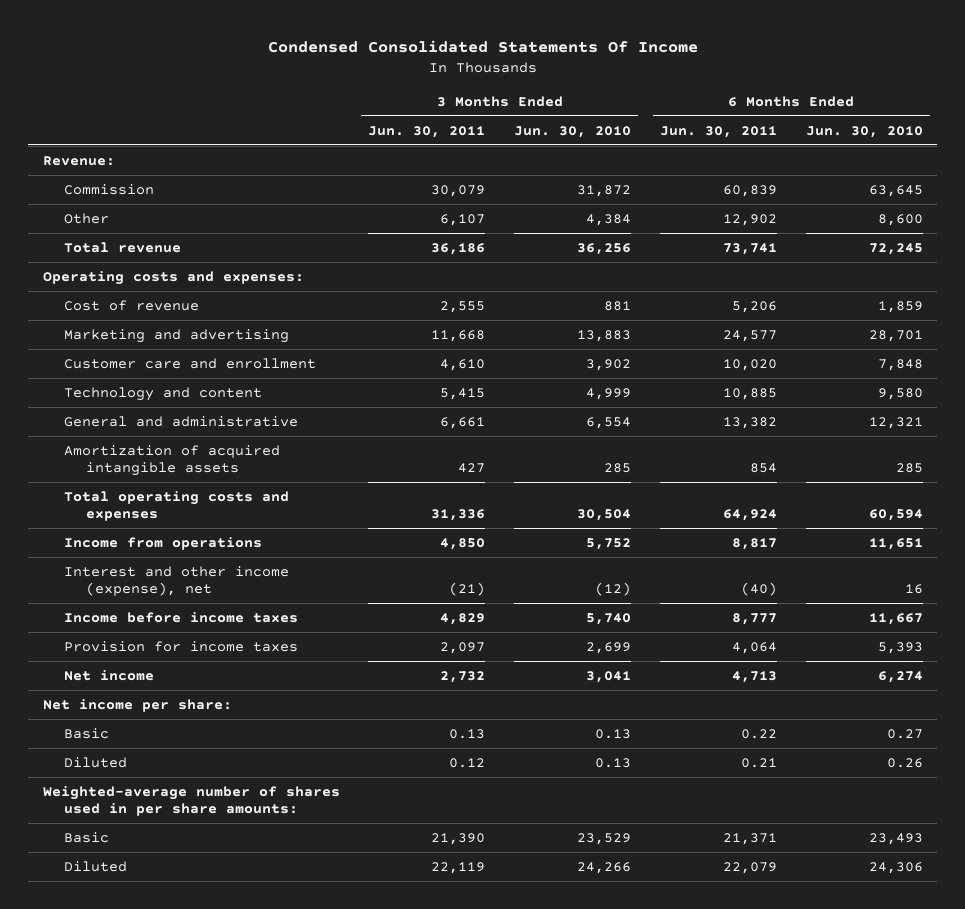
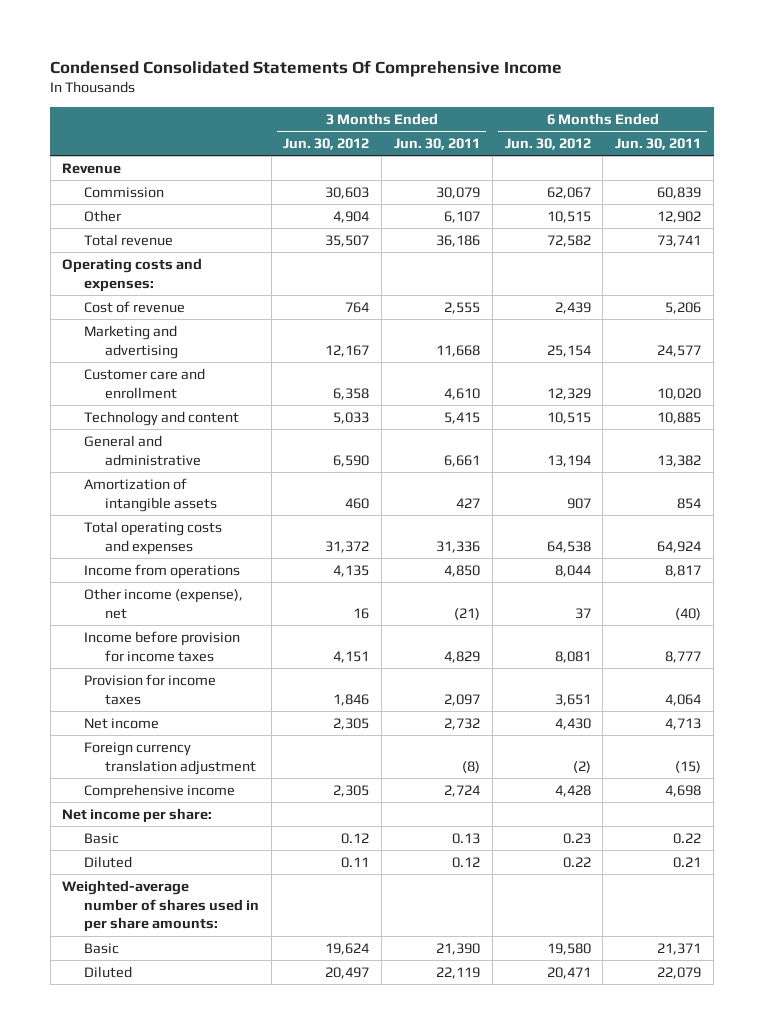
- Condensed Consolidated Statements Of Income
+ Condensed Consolidated Statements Of Comprehensive Income
- | 3 Months Ended Jun. 30, 2011 | 3 Months Ended Jun. 30, 2010 | 6 Months Ended Jun. 30, 2011 | 6 Months Ended Jun. 30, 2010
+ | 3 Months Ended Jun. 30, 2012 | 3 Months Ended Jun. 30, 2011 | 6 Months Ended Jun. 30, 2012 | 6 Months Ended Jun. 30, 2011
- Revenue:
+ Revenue
- Amortization of acquired intangible assets | 427 | 285 | 854 | 285
+ Amortization of intangible assets | 460 | 427 | 907 | 854
- Interest and other income (expense), net | (21) | (12) | (40) | 16
- Income before income taxes | 4,829 | 5,740 | 8,777 | 11,667
+ Other income (expense), net | 16 | (21) | 37 | (40)
+ Income before provision for income taxes | 4,151 | 4,829 | 8,081 | 8,777
+ Foreign currency translation adjustment | | (8) | (2) | (15)
+ Comprehensive income | 2,305 | 2,724 | 4,428 | 4,698

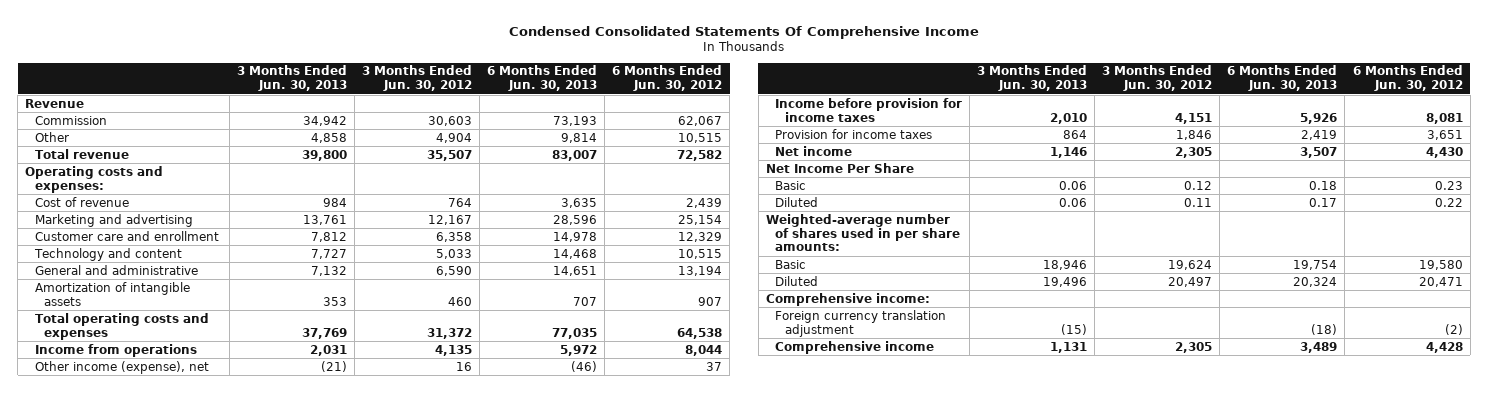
- | 3 Months Ended Jun. 30, 2012 | 3 Months Ended Jun. 30, 2011 | 6 Months Ended Jun. 30, 2012 | 6 Months Ended Jun. 30, 2011
+ | 3 Months Ended Jun. 30, 2013 | 3 Months Ended Jun. 30, 2012 | 6 Months Ended Jun. 30, 2013 | 6 Months Ended Jun. 30, 2012
- Net income per share:
+ Net Income Per Share
+ Comprehensive income:
moved down: Foreign currency translation adjustment | (15) | | (18) | (2)
moved down: Comprehensive income | 1,131 | 2,305 | 3,489 | 4,428

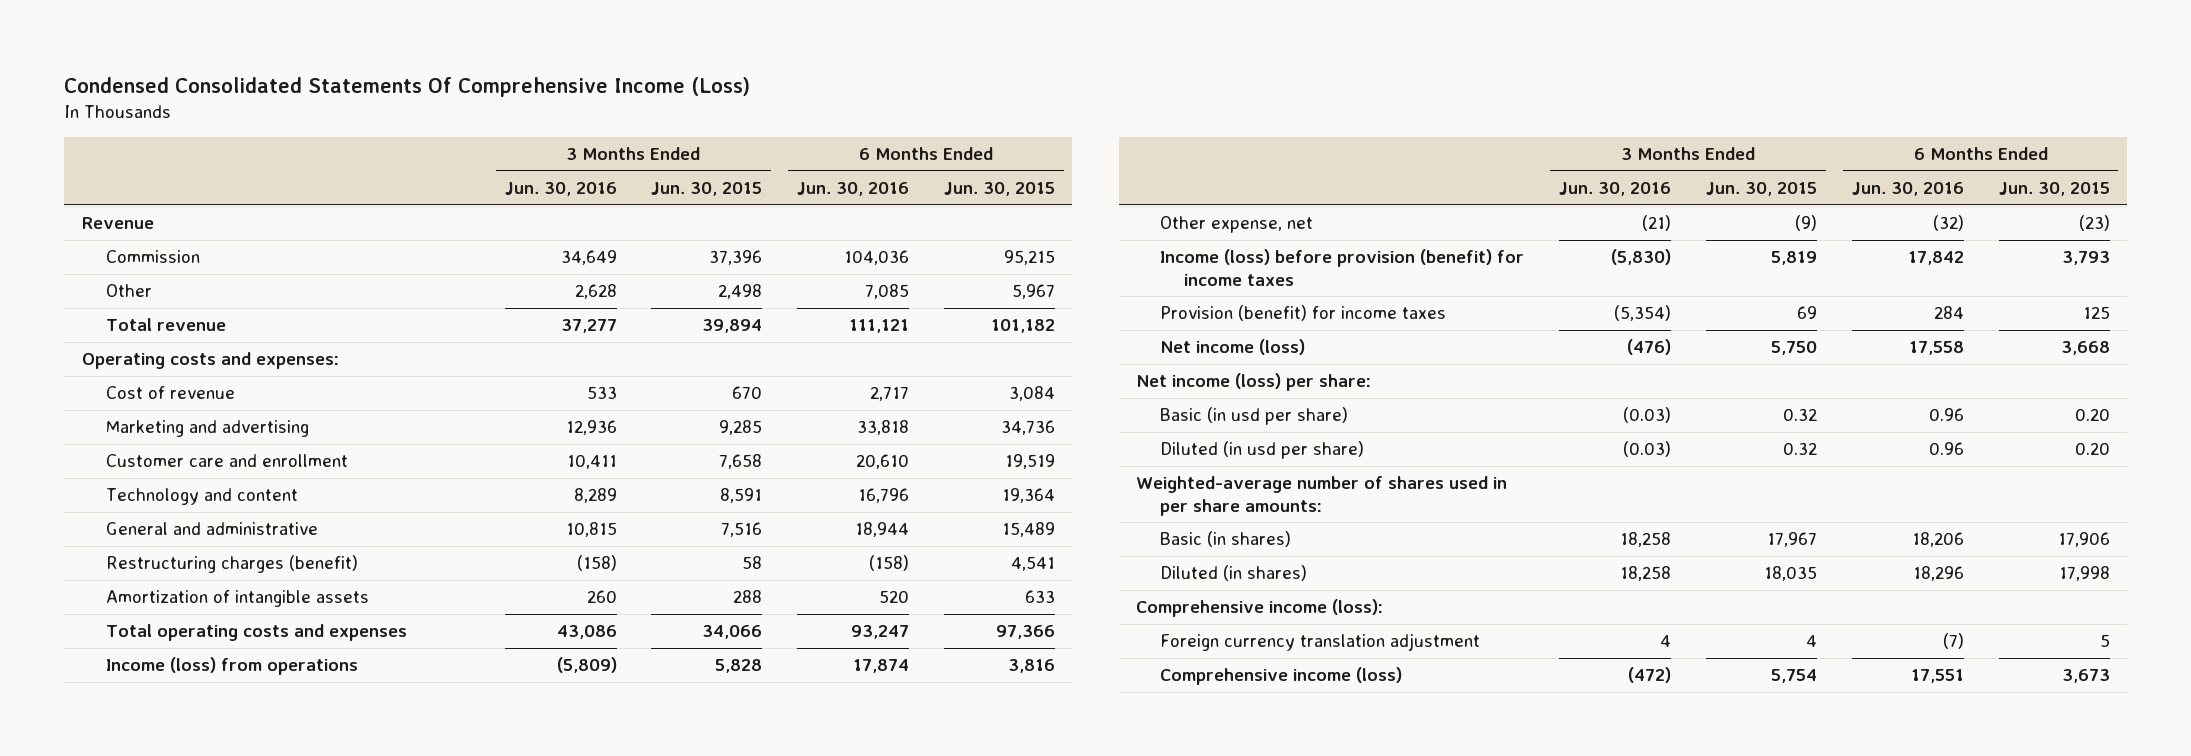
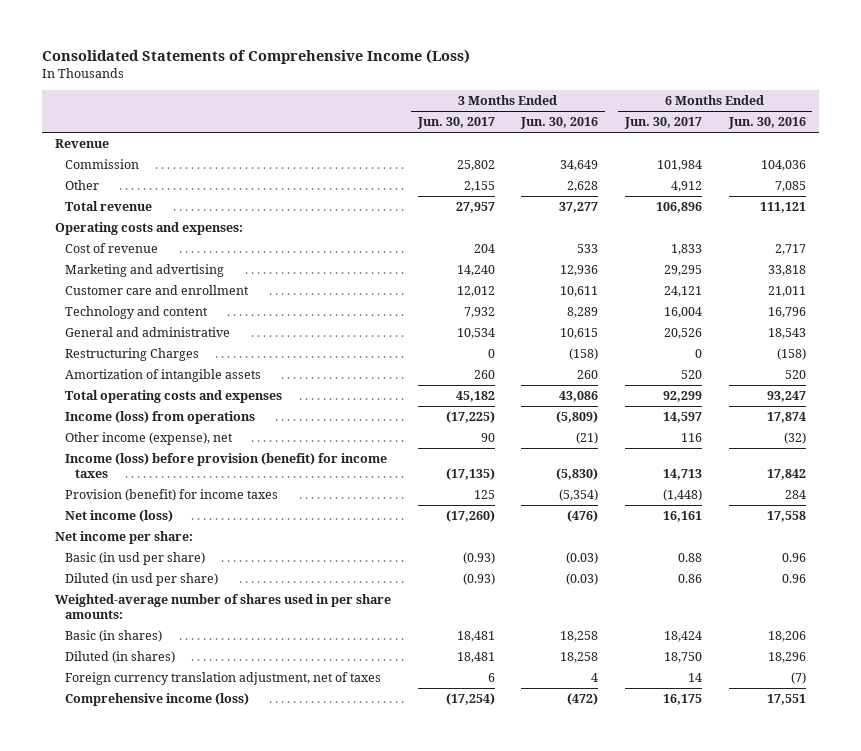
- Condensed Consolidated Statements Of Comprehensive Income (Loss)
+ Consolidated Statements of Comprehensive Income (Loss)
- | 3 Months Ended Jun. 30, 2016 | 3 Months Ended Jun. 30, 2015 | 6 Months Ended Jun. 30, 2016 | 6 Months Ended Jun. 30, 2015
+ | 3 Months Ended Jun. 30, 2017 | 3 Months Ended Jun. 30, 2016 | 6 Months Ended Jun. 30, 2017 | 6 Months Ended Jun. 30, 2016
- Customer care and enrollment | 10,411 | 7,658 | 20,610 | 19,519
+ Customer care and enrollment | 12,012 | 10,611 | 24,121 | 21,011
- General and administrative | 10,815 | 7,516 | 18,944 | 15,489
- Restructuring charges (benefit) | (158) | 58 | (158) | 4,541
+ General and administrative | 10,534 | 10,615 | 20,526 | 18,543
+ Restructuring Charges | 0 | (158) | 0 | (158)
- Other expense, net | (21) | (9) | (32) | (23)
+ Other income (expense), net | 90 | (21) | 116 | (32)
- Net income (loss) per share:
+ Net income per share:
- Comprehensive income (loss):
- Foreign currency translation adjustment | 4 | 4 | (7) | 5
+ Foreign currency translation adjustment, net of taxes | 6 | 4 | 14 | (7)

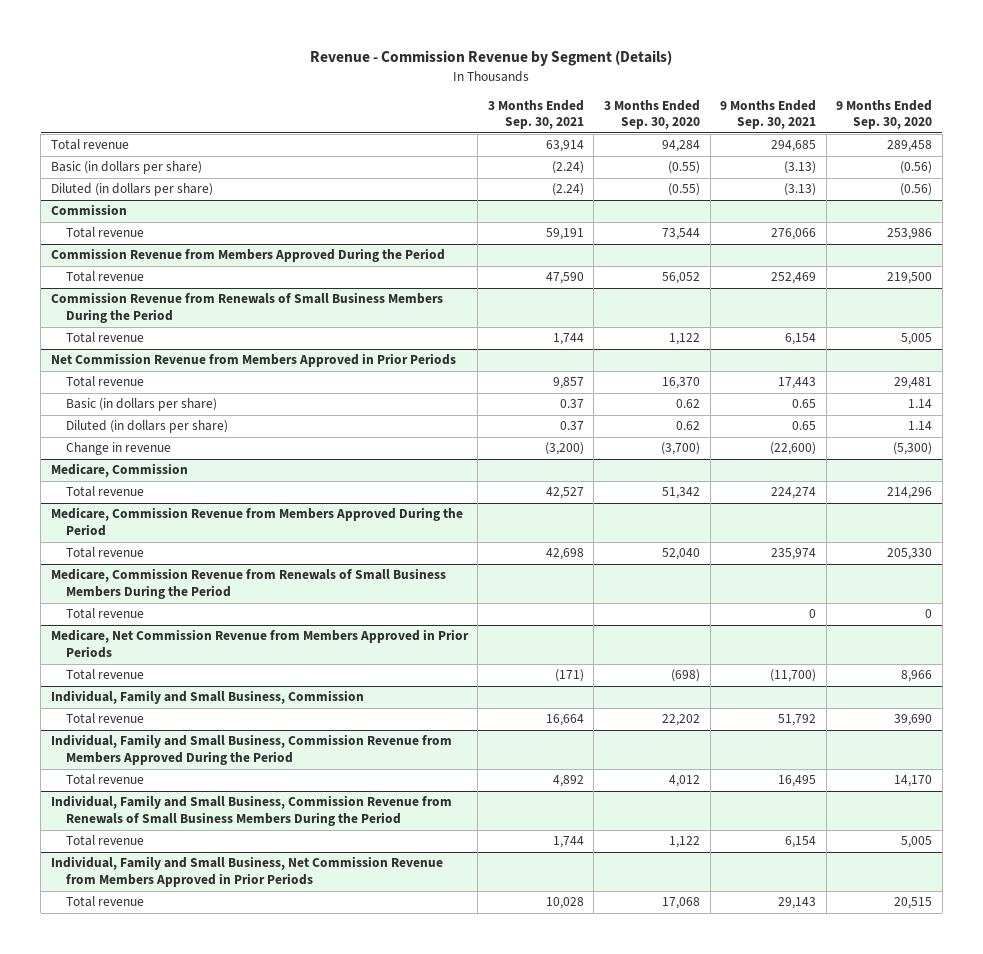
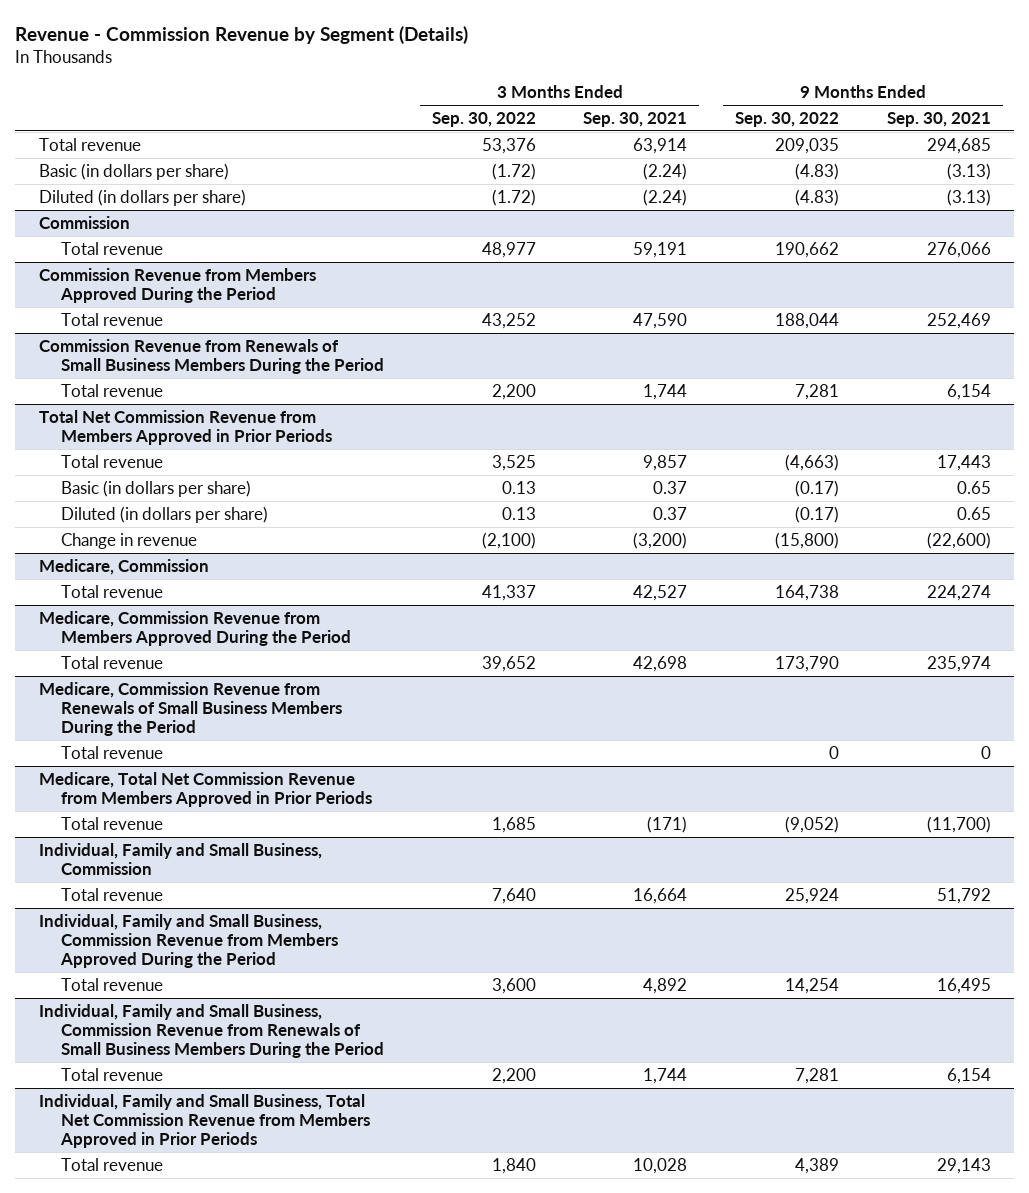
- | 3 Months Ended Sep. 30, 2021 | 3 Months Ended Sep. 30, 2020 | 9 Months Ended Sep. 30, 2021 | 9 Months Ended Sep. 30, 2020
+ | 3 Months Ended Sep. 30, 2022 | 3 Months Ended Sep. 30, 2021 | 9 Months Ended Sep. 30, 2022 | 9 Months Ended Sep. 30, 2021
- Net Commission Revenue from Members Approved in Prior Periods
+ Total Net Commission Revenue from Members Approved in Prior Periods
- Medicare, Net Commission Revenue from Members Approved in Prior Periods
+ Medicare, Total Net Commission Revenue from Members Approved in Prior Periods
- Individual, Family and Small Business, Net Commission Revenue from Members Approved in Prior Periods
+ Individual, Family and Small Business, Total Net Commission Revenue from Members Approved in Prior Periods

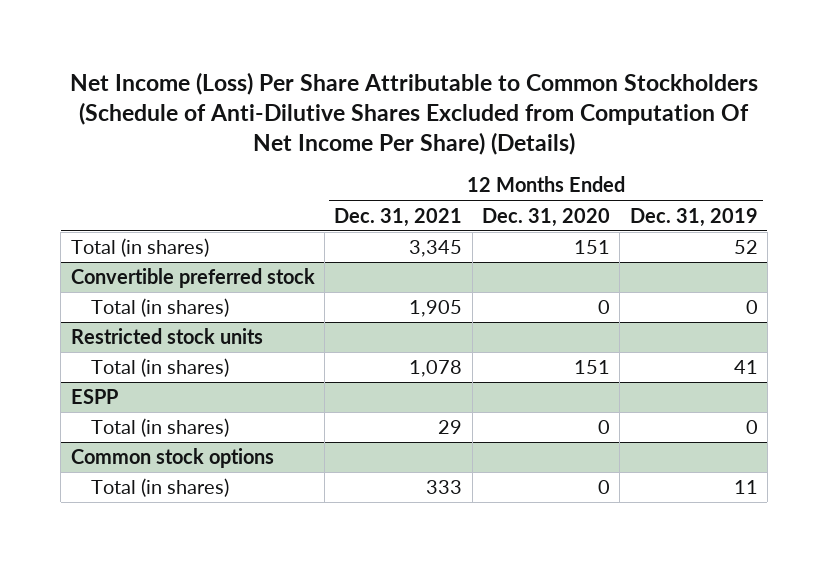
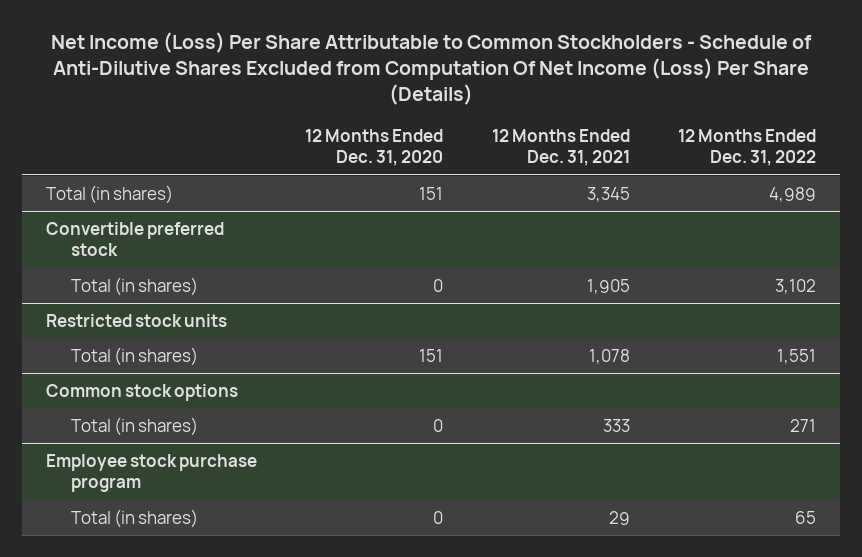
- Net Income (Loss) Per Share Attributable to Common Stockholders (Schedule of Anti-Dilutive Shares Excluded from Computation Of Net Income Per Share) (Details)
+ Net Income (Loss) Per Share Attributable to Common Stockholders - Schedule of Anti-Dilutive Shares Excluded from Computation Of Net Income (Loss) Per Share (Details)
- | 12 Months Ended Dec. 31, 2021 | 12 Months Ended Dec. 31, 2020 | 12 Months Ended Dec. 31, 2019
+ | 12 Months Ended Dec. 31, 2020 | 12 Months Ended Dec. 31, 2021 | 12 Months Ended Dec. 31, 2022
- ESPP
- Total (in shares) | 29 | 0 | 0
+ Employee stock purchase program
+ Total (in shares) | 0 | 29 | 65

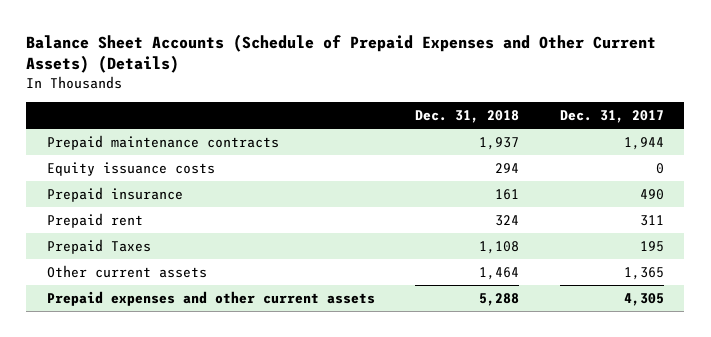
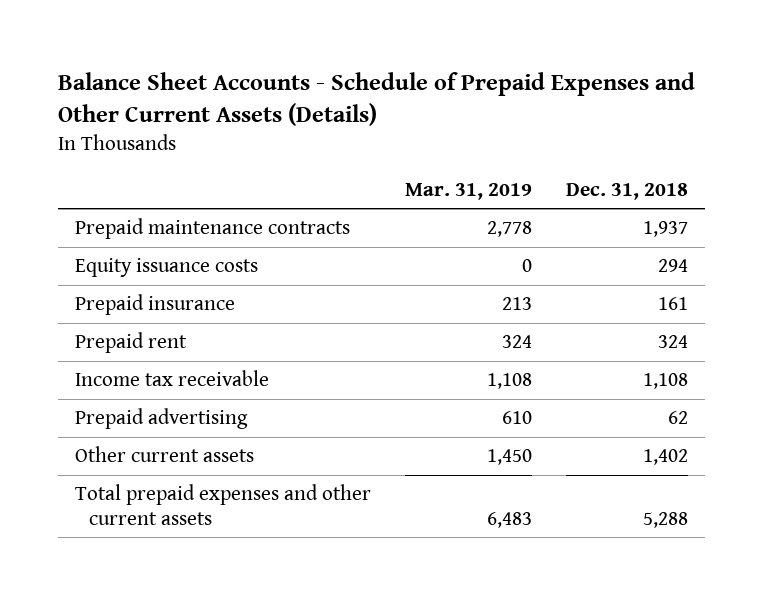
- Balance Sheet Accounts (Schedule of Prepaid Expenses and Other Current Assets) (Details)
+ Balance Sheet Accounts - Schedule of Prepaid Expenses and Other Current Assets (Details)
- | Dec. 31, 2018 | Dec. 31, 2017
+ | Mar. 31, 2019 | Dec. 31, 2018
- Prepaid Taxes | 1,108 | 195
- Other current assets | 1,464 | 1,365
- Prepaid expenses and other current assets | 5,288 | 4,305
+ Income tax receivable | 1,108 | 1,108
+ Prepaid advertising | 610 | 62
+ Other current assets | 1,450 | 1,402
+ Total prepaid expenses and other current assets | 6,483 | 5,288

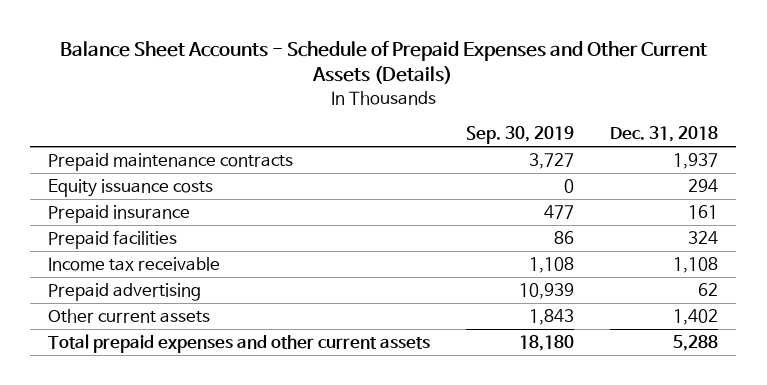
- | Mar. 31, 2019 | Dec. 31, 2018
+ | Sep. 30, 2019 | Dec. 31, 2018
- Prepaid rent | 324 | 324
+ Prepaid facilities | 86 | 324

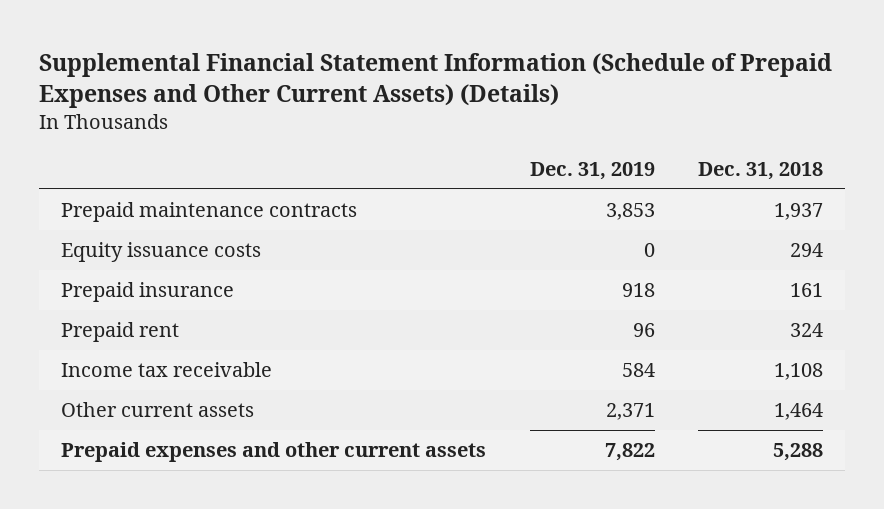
- Balance Sheet Accounts - Schedule of Prepaid Expenses and Other Current Assets (Details)
+ Supplemental Financial Statement Information (Schedule of Prepaid Expenses and Other Current Assets) (Details)
- | Sep. 30, 2019 | Dec. 31, 2018
+ | Dec. 31, 2019 | Dec. 31, 2018
- Prepaid facilities | 86 | 324
+ Prepaid rent | 96 | 324
- Prepaid advertising | 10,939 | 62
- Other current assets | 1,843 | 1,402
- Total prepaid expenses and other current assets | 18,180 | 5,288
+ Other current assets | 2,371 | 1,464
+ Prepaid expenses and other current assets | 7,822 | 5,288

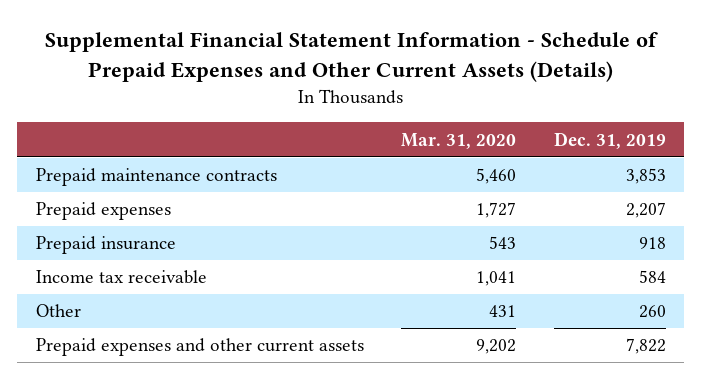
- Supplemental Financial Statement Information (Schedule of Prepaid Expenses and Other Current Assets) (Details)
+ Supplemental Financial Statement Information - Schedule of Prepaid Expenses and Other Current Assets (Details)
- | Dec. 31, 2019 | Dec. 31, 2018
+ | Mar. 31, 2020 | Dec. 31, 2019
- Equity issuance costs | 0 | 294
+ Prepaid expenses | 1,727 | 2,207
- Prepaid rent | 96 | 324
- Other current assets | 2,371 | 1,464
+ Other | 431 | 260

